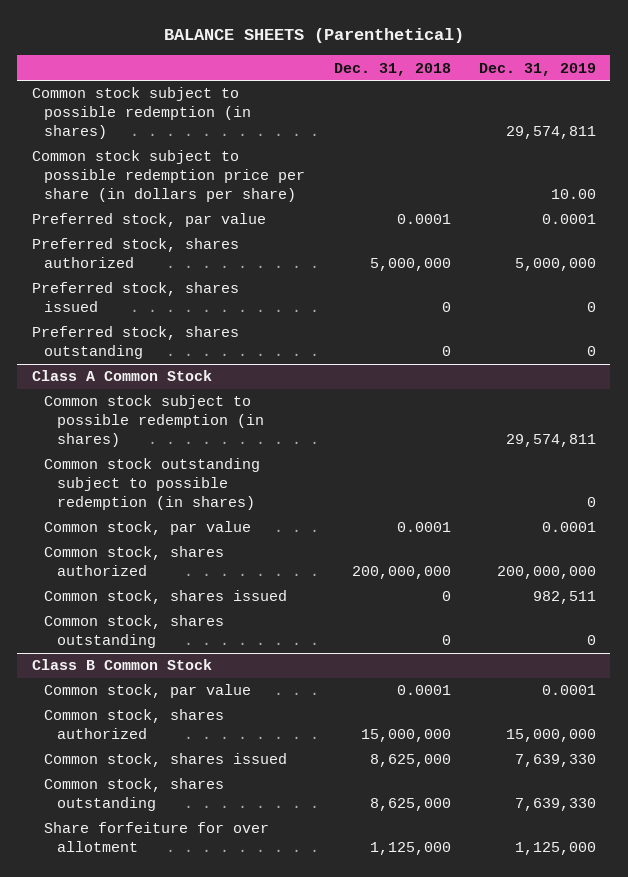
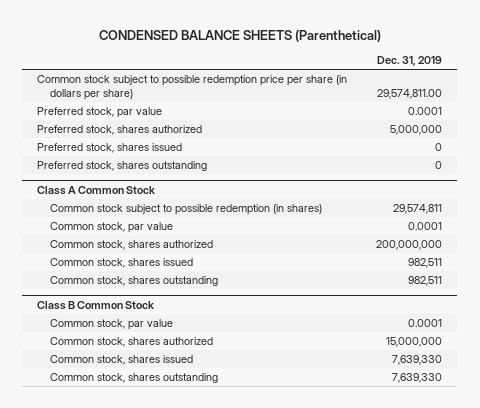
- BALANCE SHEETS (Parenthetical)
+ CONDENSED BALANCE SHEETS (Parenthetical)
- | Dec. 31, 2018 | Dec. 31, 2019
+ | Dec. 31, 2019
- Common stock subject to possible redemption (in shares) | | 29,574,811
- Common stock subject to possible redemption price per share (in dollars per share) | | 10.00
+ Common stock subject to possible redemption price per share (in dollars per share) | 29,574,811.00
@ Class A Common Stock
- Common stock outstanding subject to possible redemption (in shares) | | 0
- Common stock, shares outstanding | 0 | 0
+ Common stock, shares outstanding | 982,511
@ Class B Common Stock
- Share forfeiture for over allotment | 1,125,000 | 1,125,000

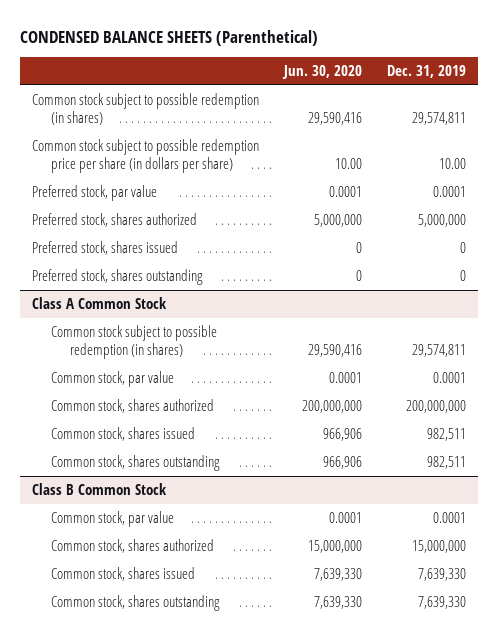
- | Dec. 31, 2019
+ | Jun. 30, 2020 | Dec. 31, 2019
- Common stock subject to possible redemption price per share (in dollars per share) | 29,574,811.00
+ Common stock subject to possible redemption (in shares) | 29,590,416 | 29,574,811
+ Common stock subject to possible redemption price per share (in dollars per share) | 10.00 | 10.00

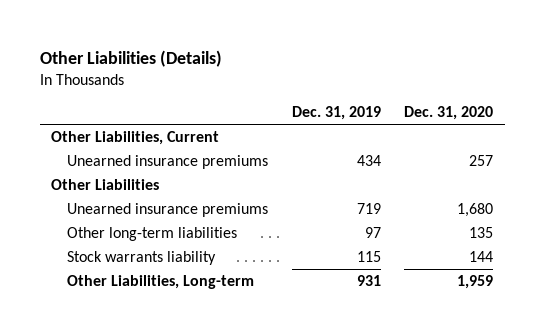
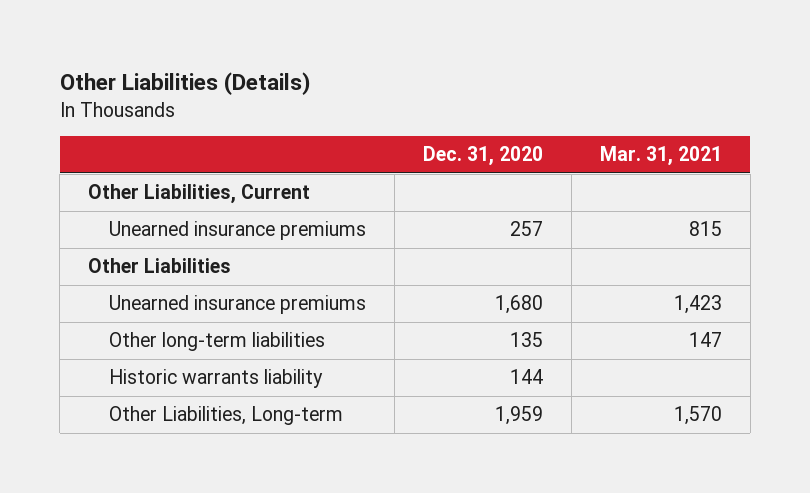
- | Dec. 31, 2019 | Dec. 31, 2020
+ | Dec. 31, 2020 | Mar. 31, 2021
- Stock warrants liability | 115 | 144
+ Historic warrants liability | 144 |

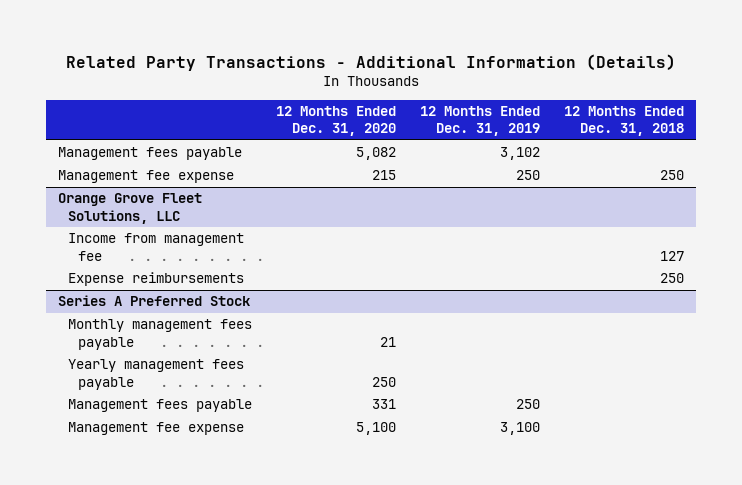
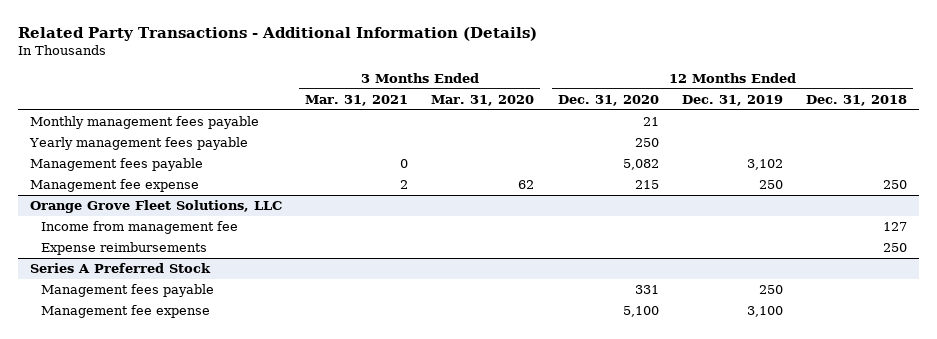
- | 12 Months Ended Dec. 31, 2020 | 12 Months Ended Dec. 31, 2019 | 12 Months Ended Dec. 31, 2018
+ | 3 Months Ended Mar. 31, 2021 | 3 Months Ended Mar. 31, 2020 | 12 Months Ended Dec. 31, 2020 | 12 Months Ended Dec. 31, 2019 | 12 Months Ended Dec. 31, 2018
+ Monthly management fees payable | | | 21 | |
+ Yearly management fees payable | | | 250 | |
@ Series A Preferred Stock
- Monthly management fees payable | 21 | |
- Yearly management fees payable | 250 | |

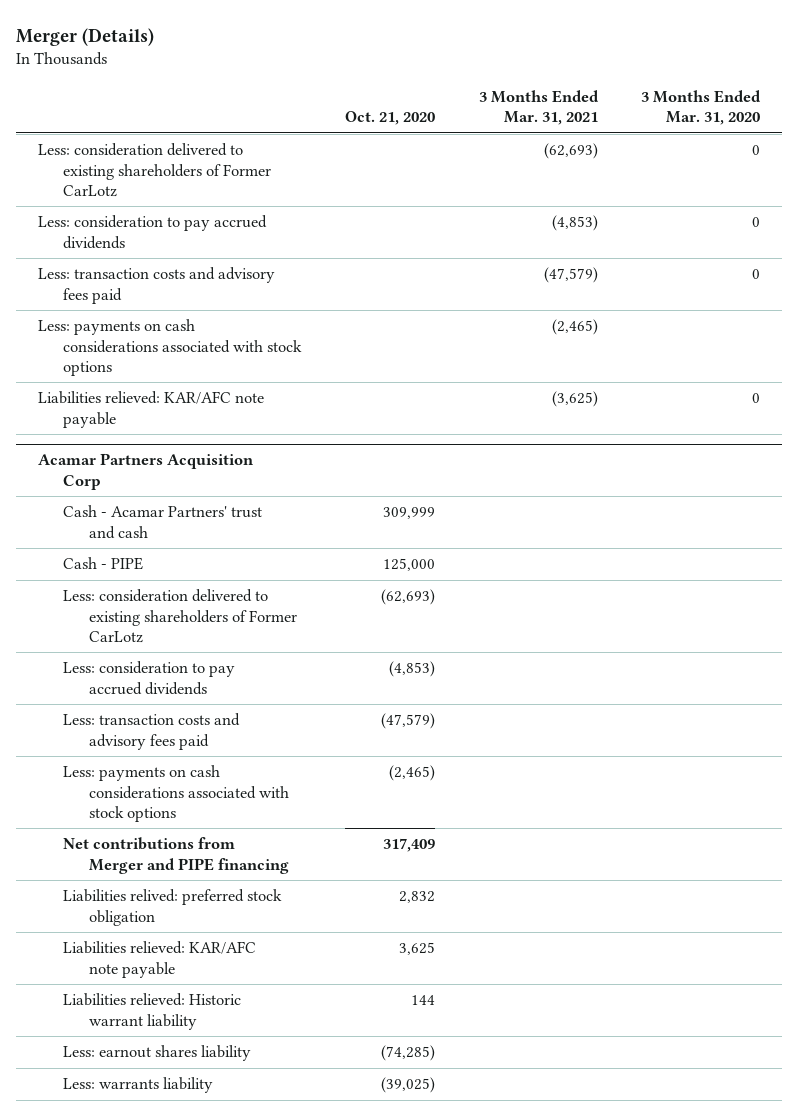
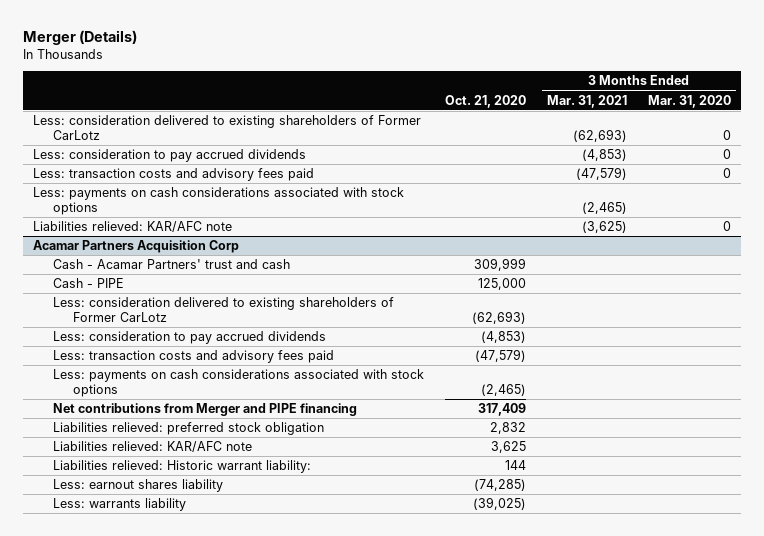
- Liabilities relieved: KAR/AFC note payable | | (3,625) | 0
+ Liabilities relieved: KAR/AFC note | | (3,625) | 0
@ Acamar Partners Acquisition Corp
- Liabilities relived: preferred stock obligation | 2,832 | |
- Liabilities relieved: KAR/AFC note payable | 3,625 | |
- Liabilities relieved: Historic warrant liability | 144 | |
+ Liabilities relieved: preferred stock obligation | 2,832 | |
+ Liabilities relieved: KAR/AFC note | 3,625 | |
+ Liabilities relieved: Historic warrant liability: | 144 | |

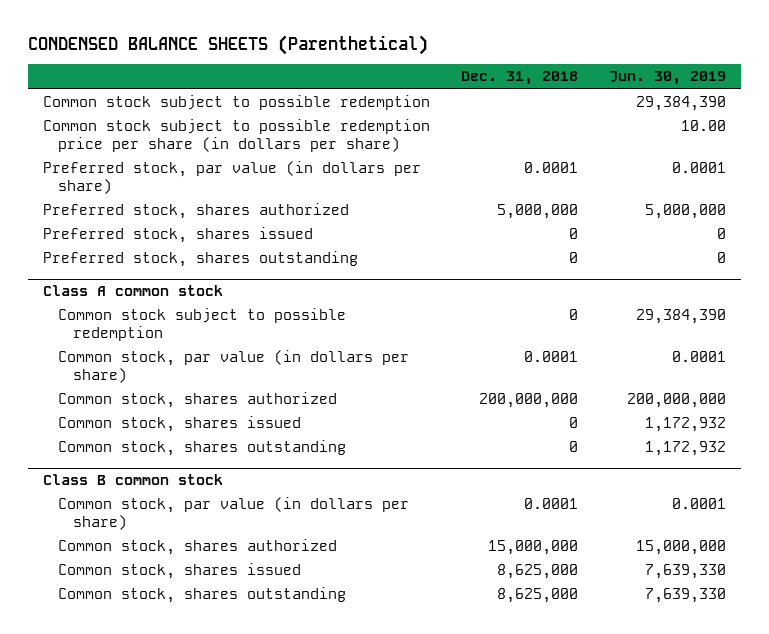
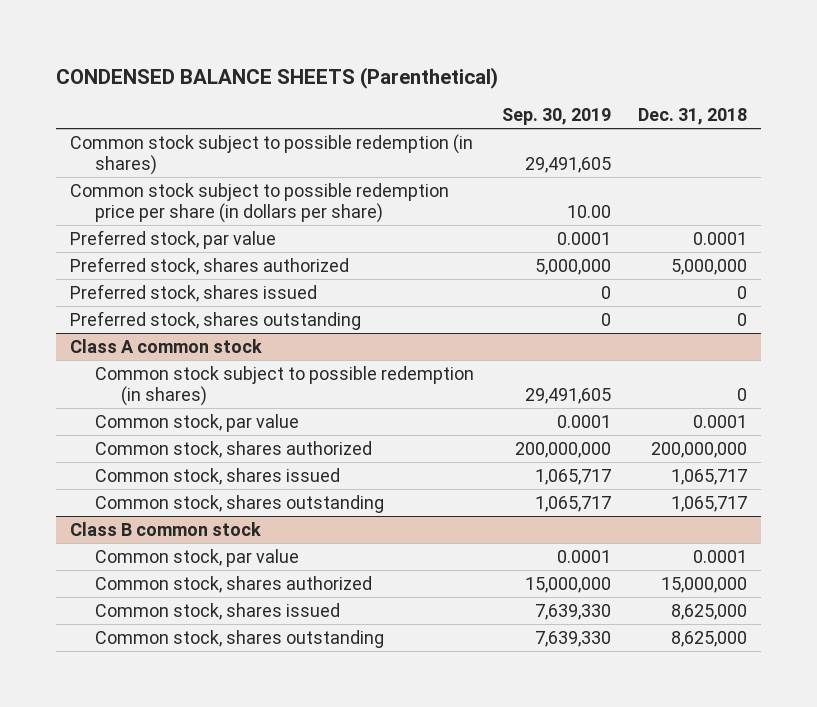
- | Dec. 31, 2018 | Jun. 30, 2019
+ | Sep. 30, 2019 | Dec. 31, 2018
- Common stock subject to possible redemption | | 29,384,390
+ Common stock subject to possible redemption (in shares) | 29,491,605 |
- Preferred stock, par value (in dollars per share) | 0.0001 | 0.0001
+ Preferred stock, par value | 0.0001 | 0.0001
@ Class A common stock
- Common stock subject to possible redemption | 0 | 29,384,390
- Common stock, par value (in dollars per share) | 0.0001 | 0.0001
+ Common stock subject to possible redemption (in shares) | 29,491,605 | 0
+ Common stock, par value | 0.0001 | 0.0001
- Common stock, shares issued | 0 | 1,172,932
- Common stock, shares outstanding | 0 | 1,172,932
+ Common stock, shares issued | 1,065,717 | 1,065,717
+ Common stock, shares outstanding | 1,065,717 | 1,065,717
@ Class B common stock
- Common stock, par value (in dollars per share) | 0.0001 | 0.0001
+ Common stock, par value | 0.0001 | 0.0001

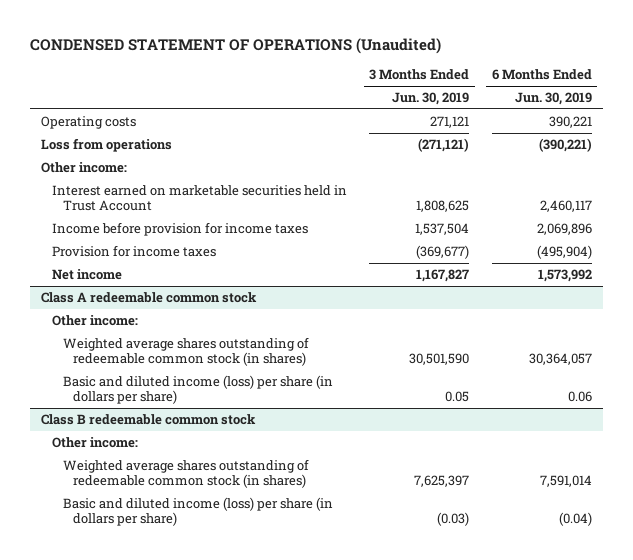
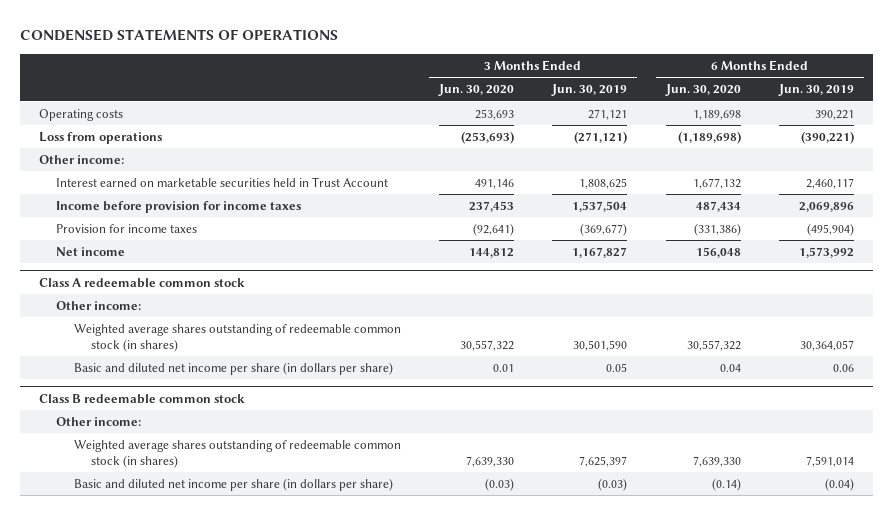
- CONDENSED STATEMENT OF OPERATIONS (Unaudited)
+ CONDENSED STATEMENTS OF OPERATIONS
- | 3 Months Ended Jun. 30, 2019 | 6 Months Ended Jun. 30, 2019
+ | 3 Months Ended Jun. 30, 2020 | 3 Months Ended Jun. 30, 2019 | 6 Months Ended Jun. 30, 2020 | 6 Months Ended Jun. 30, 2019
@ Class A redeemable common stock
- Basic and diluted income (loss) per share (in dollars per share) | 0.05 | 0.06
+ Basic and diluted net income per share (in dollars per share) | 0.01 | 0.05 | 0.04 | 0.06
@ Class B redeemable common stock
- Basic and diluted income (loss) per share (in dollars per share) | (0.03) | (0.04)
+ Basic and diluted net income per share (in dollars per share) | (0.03) | (0.03) | (0.14) | (0.04)

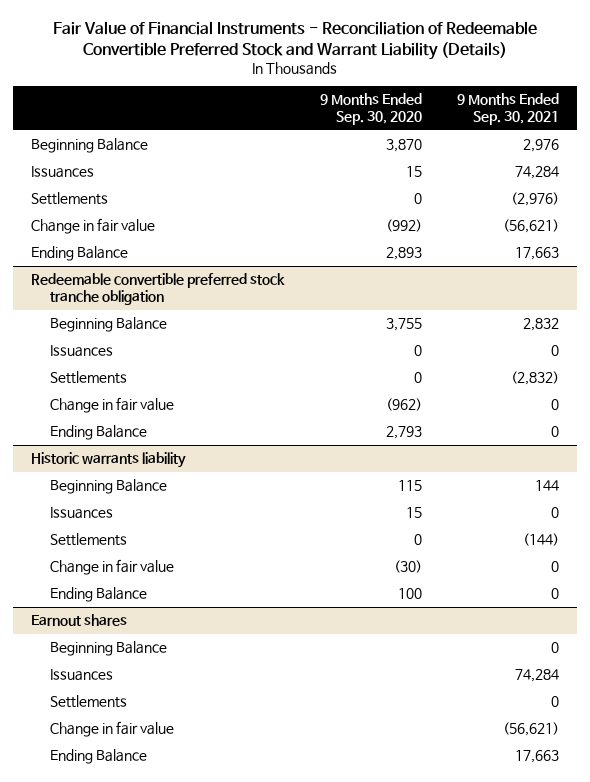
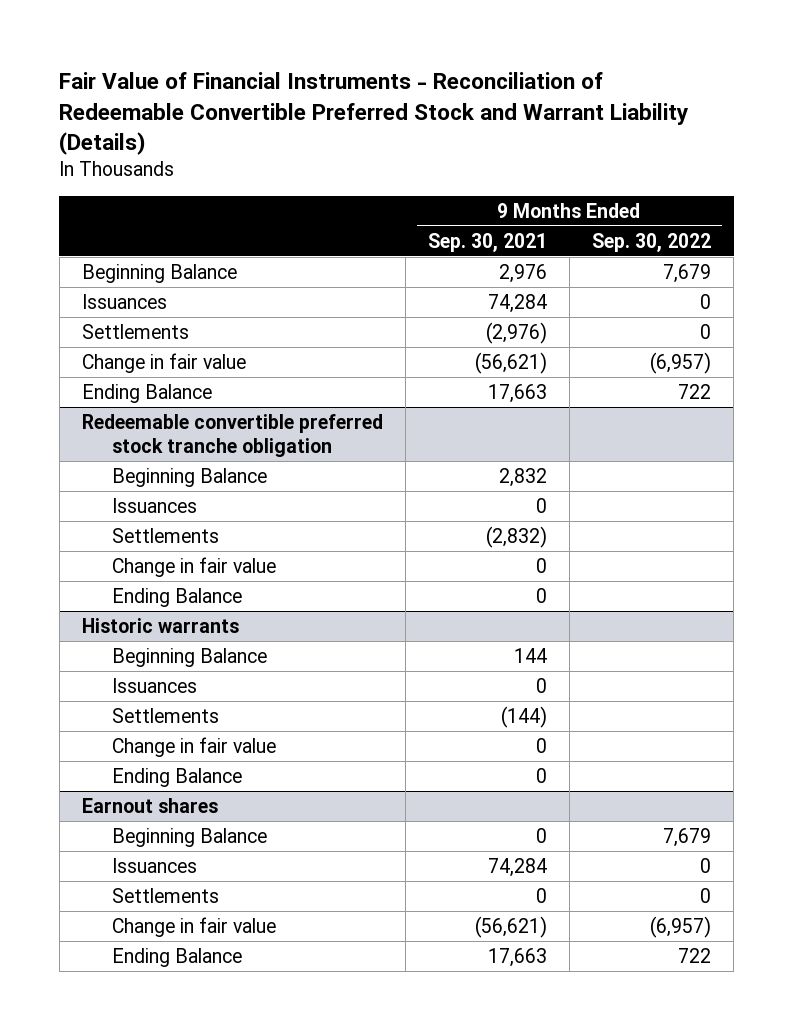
- | 9 Months Ended Sep. 30, 2020 | 9 Months Ended Sep. 30, 2021
+ | 9 Months Ended Sep. 30, 2021 | 9 Months Ended Sep. 30, 2022
- Historic warrants liability
+ Historic warrants

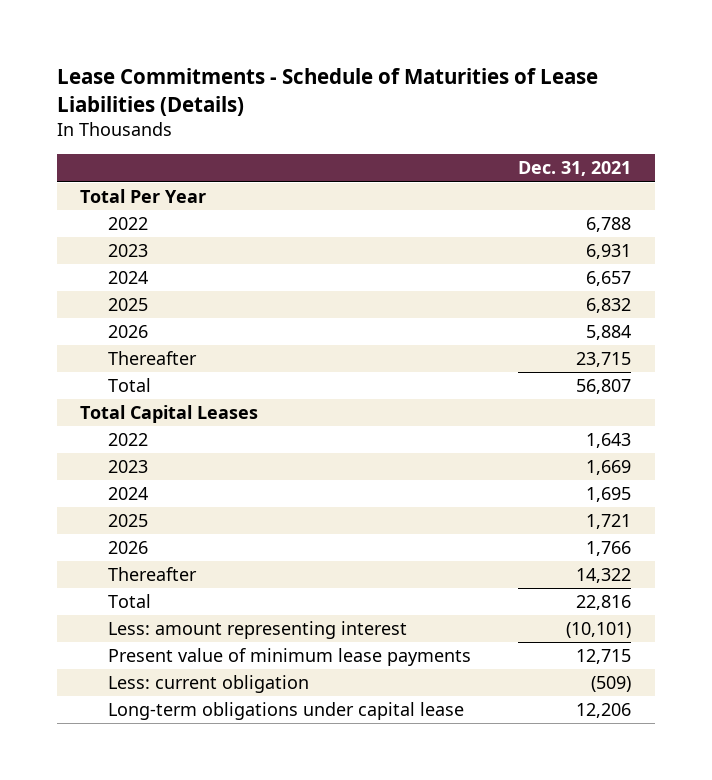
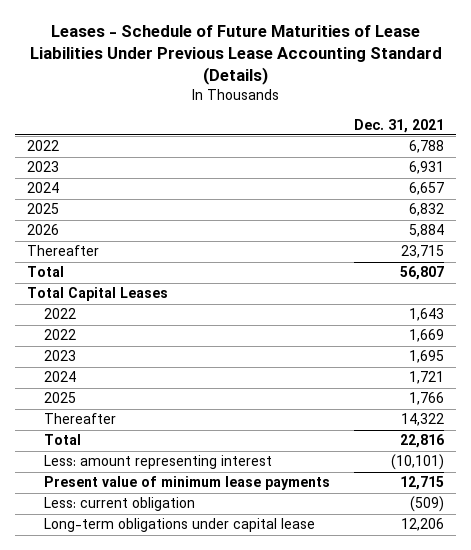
- Lease Commitments - Schedule of Maturities of Lease Liabilities (Details)
+ Leases - Schedule of Future Maturities of Lease Liabilities Under Previous Lease Accounting Standard (Details)
- Total Per Year
- 2023 | 1,669
- 2024 | 1,695
- 2025 | 1,721
- 2026 | 1,766
+ 2022 | 1,669
+ 2023 | 1,695
+ 2024 | 1,721
+ 2025 | 1,766

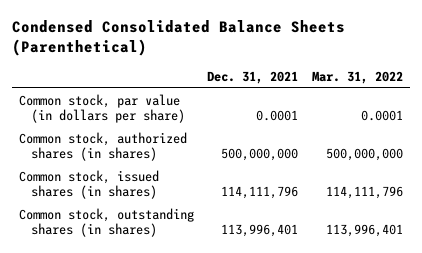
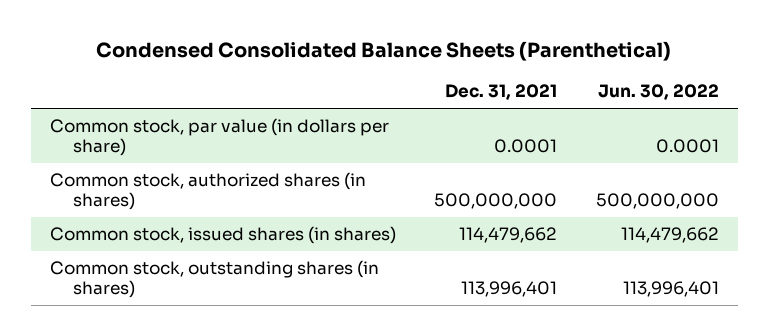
- | Dec. 31, 2021 | Mar. 31, 2022
+ | Dec. 31, 2021 | Jun. 30, 2022
- Common stock, issued shares (in shares) | 114,111,796 | 114,111,796
+ Common stock, issued shares (in shares) | 114,479,662 | 114,479,662

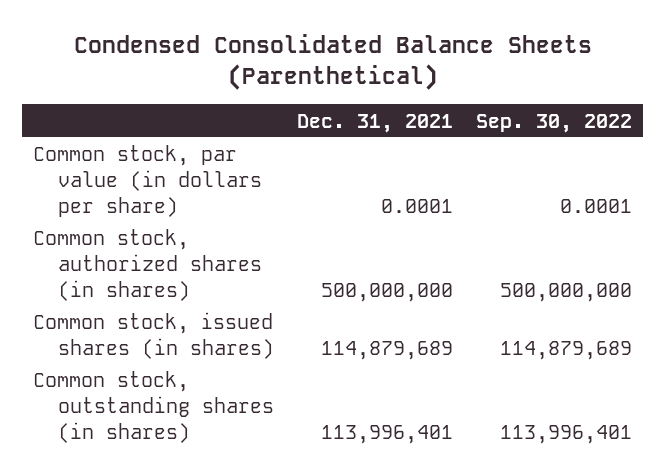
- | Dec. 31, 2021 | Jun. 30, 2022
+ | Dec. 31, 2021 | Sep. 30, 2022
- Common stock, issued shares (in shares) | 114,479,662 | 114,479,662
+ Common stock, issued shares (in shares) | 114,879,689 | 114,879,689

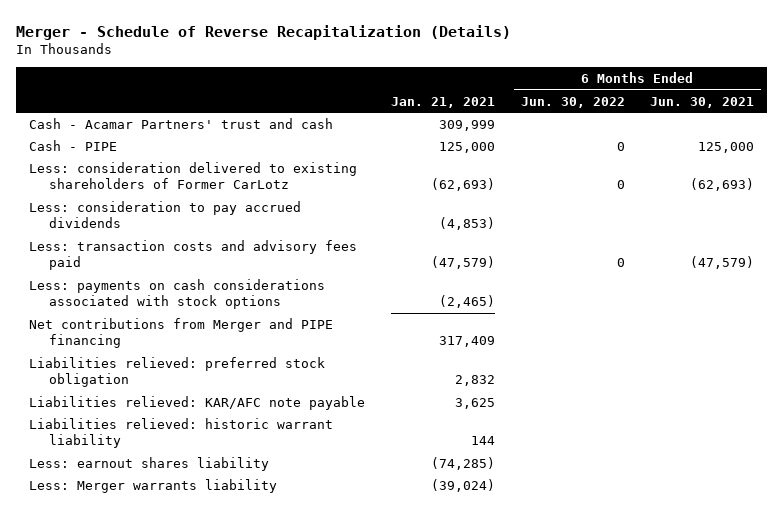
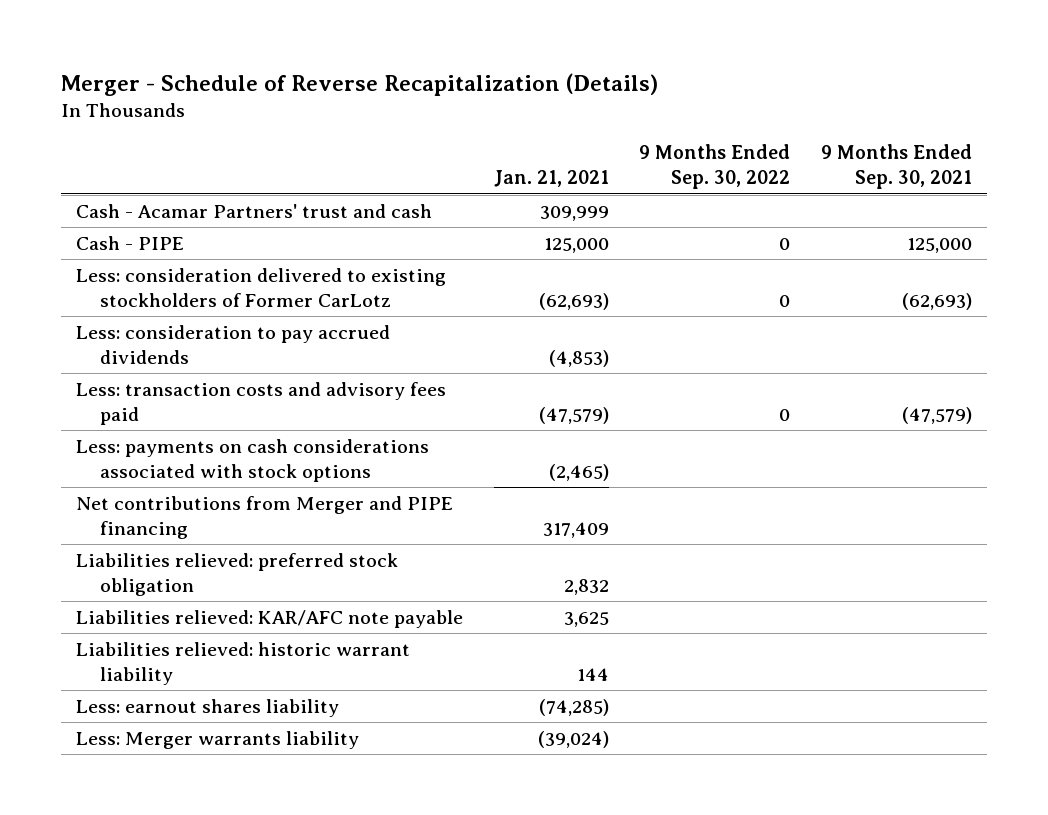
- | Jan. 21, 2021 | 6 Months Ended Jun. 30, 2022 | 6 Months Ended Jun. 30, 2021
+ | Jan. 21, 2021 | 9 Months Ended Sep. 30, 2022 | 9 Months Ended Sep. 30, 2021
- Less: consideration delivered to existing shareholders of Former CarLotz | (62,693) | 0 | (62,693)
+ Less: consideration delivered to existing stockholders of Former CarLotz | (62,693) | 0 | (62,693)

